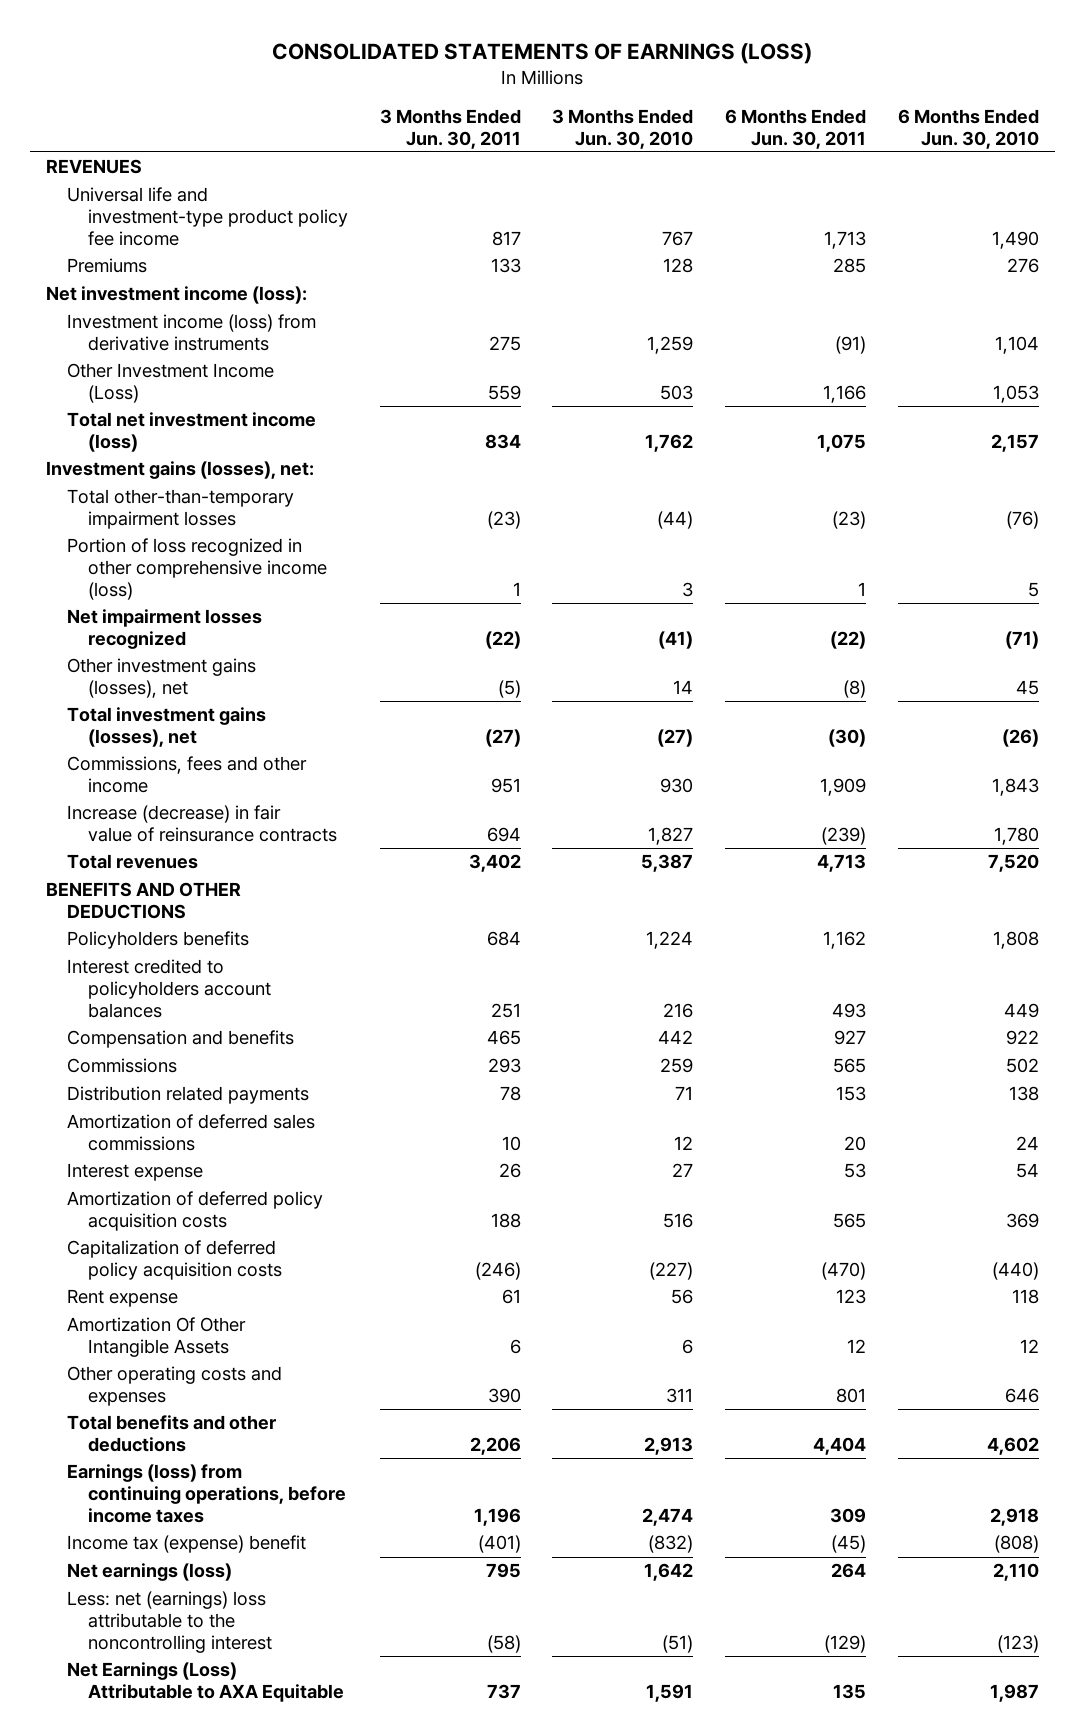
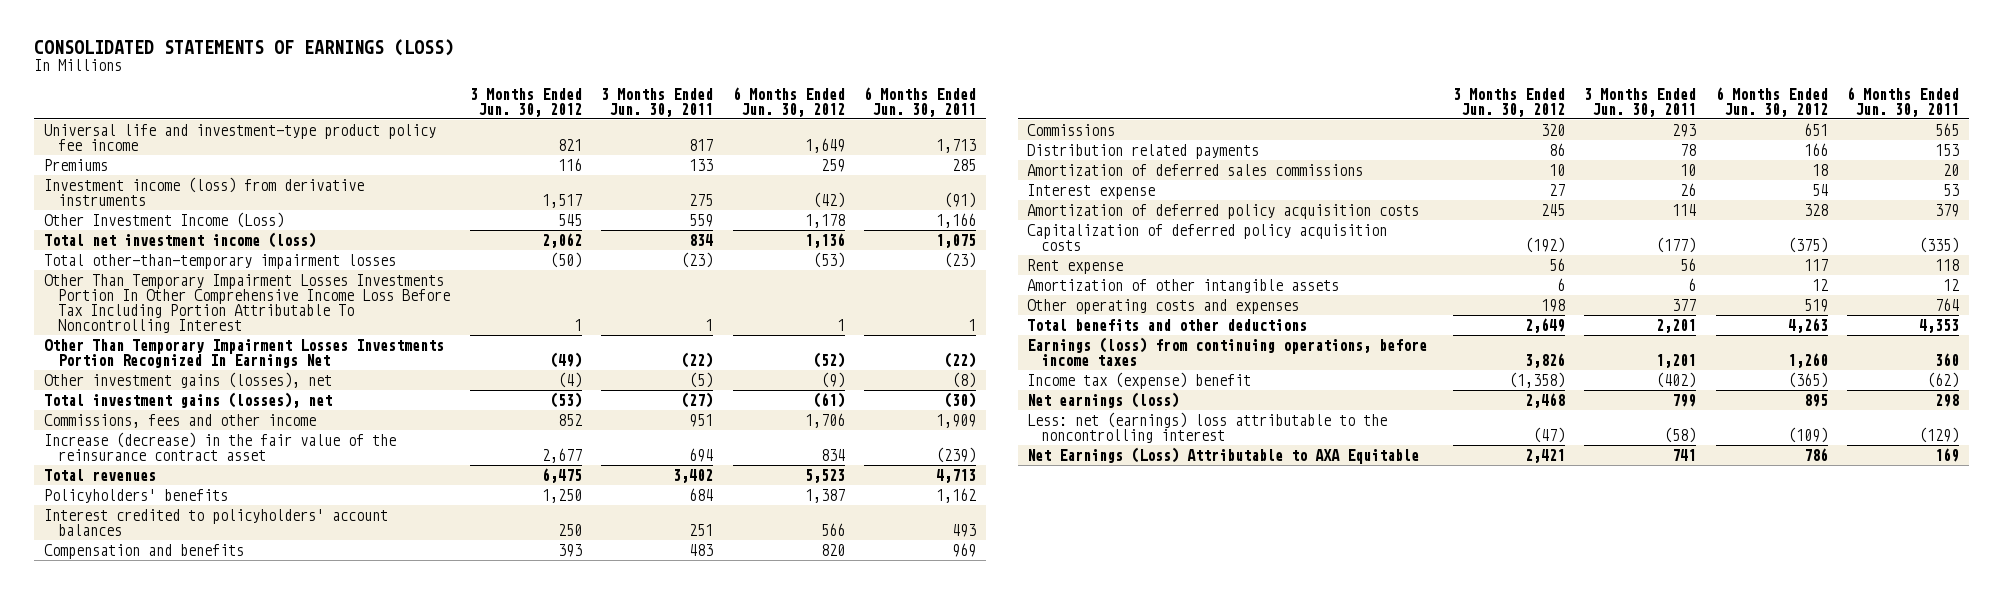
- | 3 Months Ended Jun. 30, 2011 | 3 Months Ended Jun. 30, 2010 | 6 Months Ended Jun. 30, 2011 | 6 Months Ended Jun. 30, 2010
+ | 3 Months Ended Jun. 30, 2012 | 3 Months Ended Jun. 30, 2011 | 6 Months Ended Jun. 30, 2012 | 6 Months Ended Jun. 30, 2011
- REVENUES
- Net investment income (loss):
- Investment gains (losses), net:
- Portion of loss recognized in other comprehensive income (loss) | 1 | 3 | 1 | 5
- Net impairment losses recognized | (22) | (41) | (22) | (71)
+ Other Than Temporary Impairment Losses Investments Portion In Other Comprehensive Income Loss Before Tax Including Portion Attributable To Noncontrolling Interest | 1 | 1 | 1 | 1
+ Other Than Temporary Impairment Losses Investments Portion Recognized In Earnings Net | (49) | (22) | (52) | (22)
- Increase (decrease) in fair value of reinsurance contracts | 694 | 1,827 | (239) | 1,780
+ Increase (decrease) in the fair value of the reinsurance contract asset | 2,677 | 694 | 834 | (239)
- BENEFITS AND OTHER DEDUCTIONS
- Policyholders benefits | 684 | 1,224 | 1,162 | 1,808
- Interest credited to policyholders account balances | 251 | 216 | 493 | 449
- Compensation and benefits | 465 | 442 | 927 | 922
+ Policyholders' benefits | 1,250 | 684 | 1,387 | 1,162
+ Interest credited to policyholders' account balances | 250 | 251 | 566 | 493
+ Compensation and benefits | 393 | 483 | 820 | 969
- Amortization of deferred policy acquisition costs | 188 | 516 | 565 | 369
- Capitalization of deferred policy acquisition costs | (246) | (227) | (470) | (440)
- Rent expense | 61 | 56 | 123 | 118
- Amortization Of Other Intangible Assets | 6 | 6 | 12 | 12
- Other operating costs and expenses | 390 | 311 | 801 | 646
- Total benefits and other deductions | 2,206 | 2,913 | 4,404 | 4,602
- Earnings (loss) from continuing operations, before income taxes | 1,196 | 2,474 | 309 | 2,918
- Income tax (expense) benefit | (401) | (832) | (45) | (808)
- Net earnings (loss) | 795 | 1,642 | 264 | 2,110
+ Amortization of deferred policy acquisition costs | 245 | 114 | 328 | 379
+ Capitalization of deferred policy acquisition costs | (192) | (177) | (375) | (335)
+ Rent expense | 56 | 56 | 117 | 118
+ Amortization of other intangible assets | 6 | 6 | 12 | 12
+ Other operating costs and expenses | 198 | 377 | 519 | 764
+ Total benefits and other deductions | 2,649 | 2,201 | 4,263 | 4,353
+ Earnings (loss) from continuing operations, before income taxes | 3,826 | 1,201 | 1,260 | 360
+ Income tax (expense) benefit | (1,358) | (402) | (365) | (62)
+ Net earnings (loss) | 2,468 | 799 | 895 | 298
- Net Earnings (Loss) Attributable to AXA Equitable | 737 | 1,591 | 135 | 1,987
+ Net Earnings (Loss) Attributable to AXA Equitable | 2,421 | 741 | 786 | 169

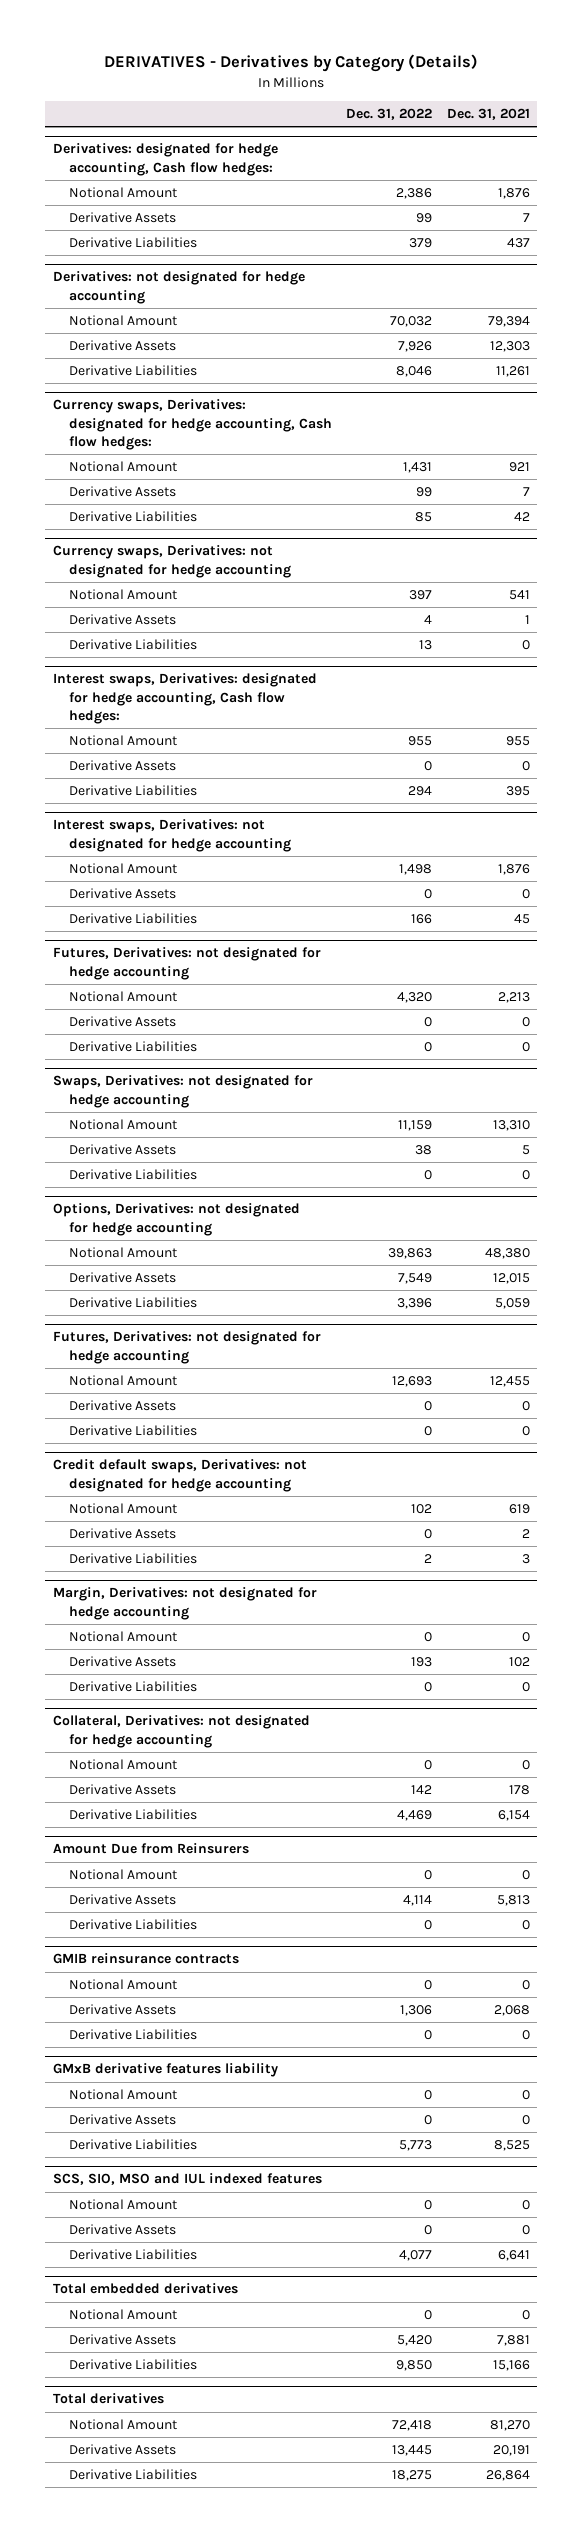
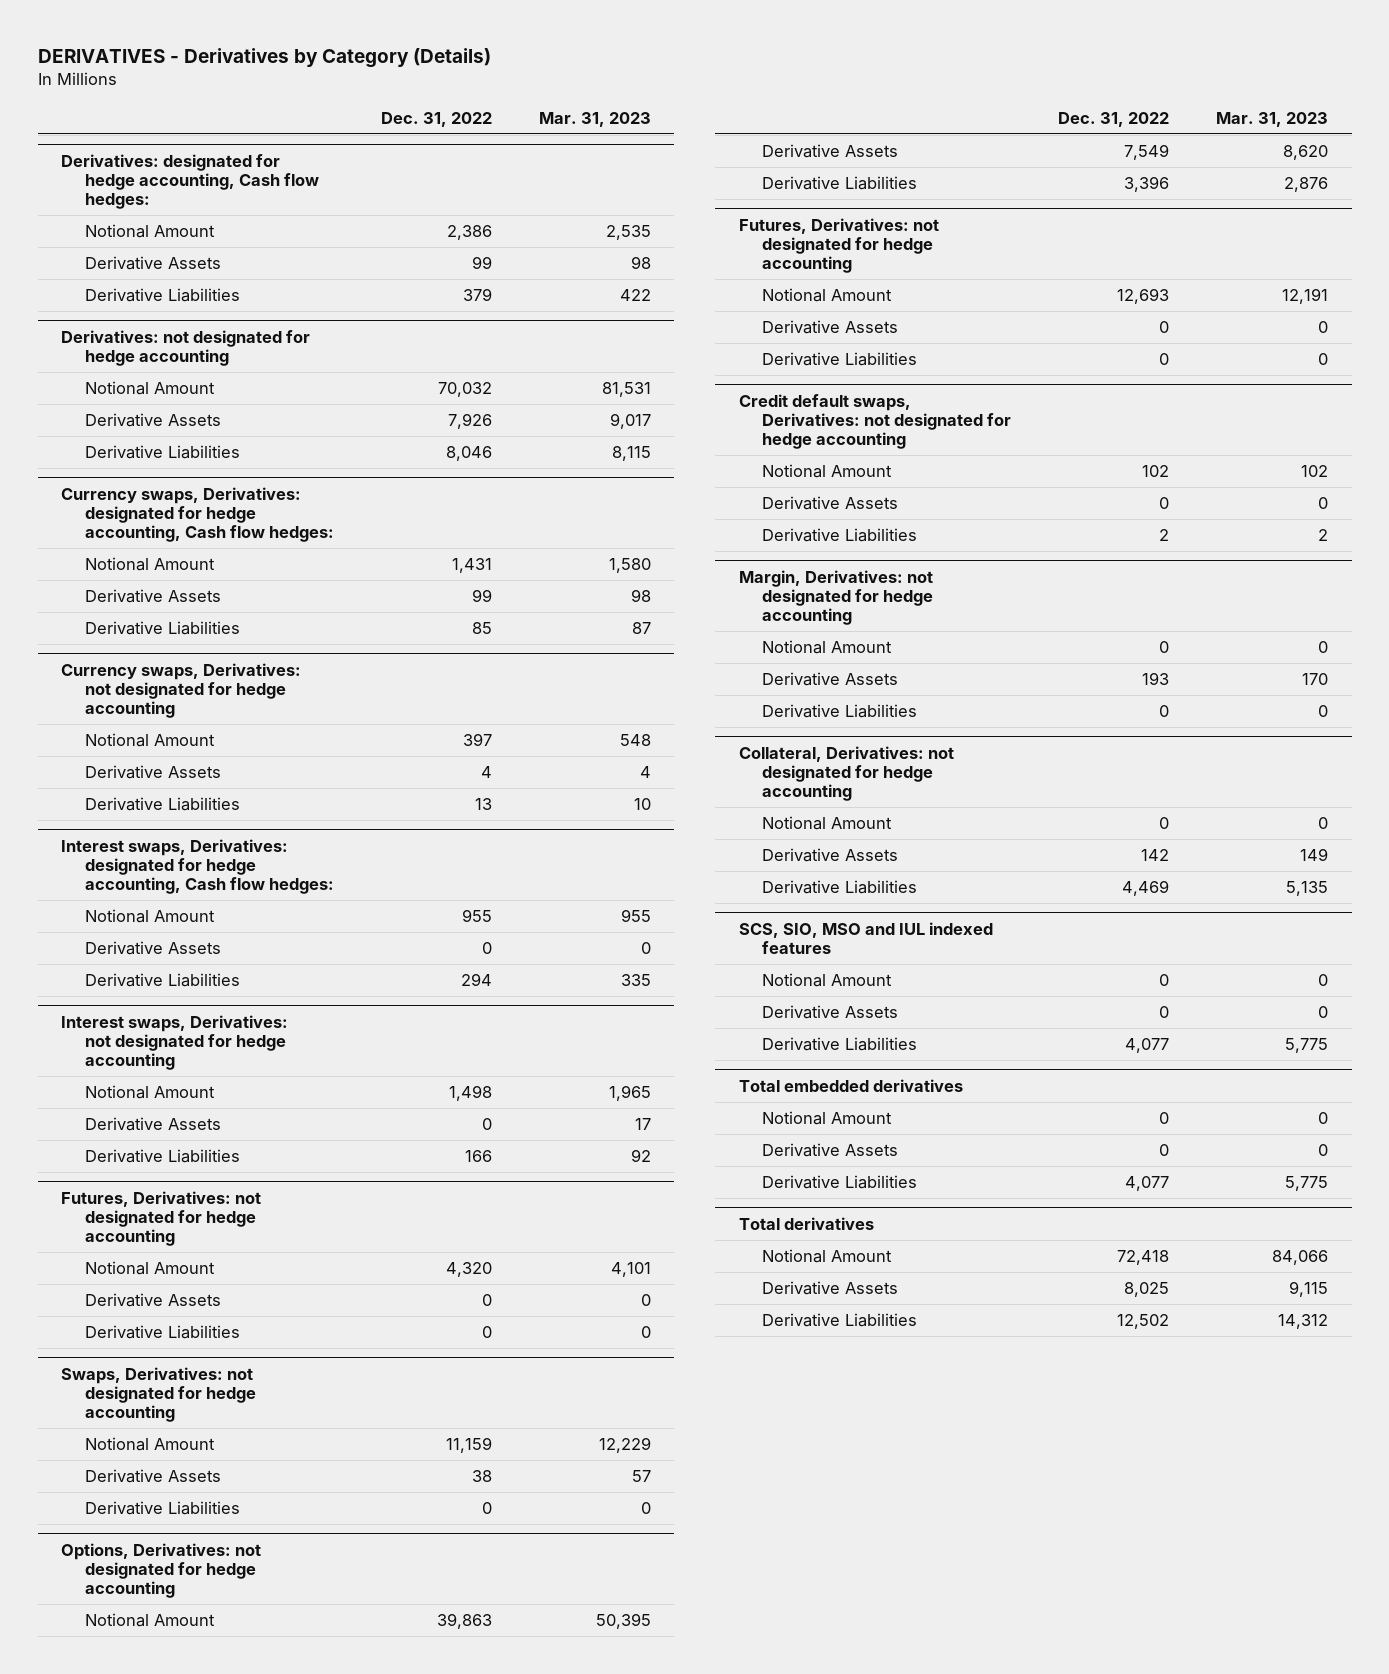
- | Dec. 31, 2022 | Dec. 31, 2021
+ | Dec. 31, 2022 | Mar. 31, 2023
- Amount Due from Reinsurers
- Notional Amount | 0 | 0
- Derivative Assets | 4,114 | 5,813
- Derivative Liabilities | 0 | 0
- GMIB reinsurance contracts
- Notional Amount | 0 | 0
- Derivative Assets | 1,306 | 2,068
- Derivative Liabilities | 0 | 0
- GMxB derivative features liability
- Notional Amount | 0 | 0
- Derivative Assets | 0 | 0
- Derivative Liabilities | 5,773 | 8,525
@ Total embedded derivatives
- Derivative Assets | 5,420 | 7,881
- Derivative Liabilities | 9,850 | 15,166
+ Derivative Assets | 0 | 0
+ Derivative Liabilities | 4,077 | 5,775
@ Total derivatives
- Derivative Assets | 13,445 | 20,191
- Derivative Liabilities | 18,275 | 26,864
+ Derivative Assets | 8,025 | 9,115
+ Derivative Liabilities | 12,502 | 14,312

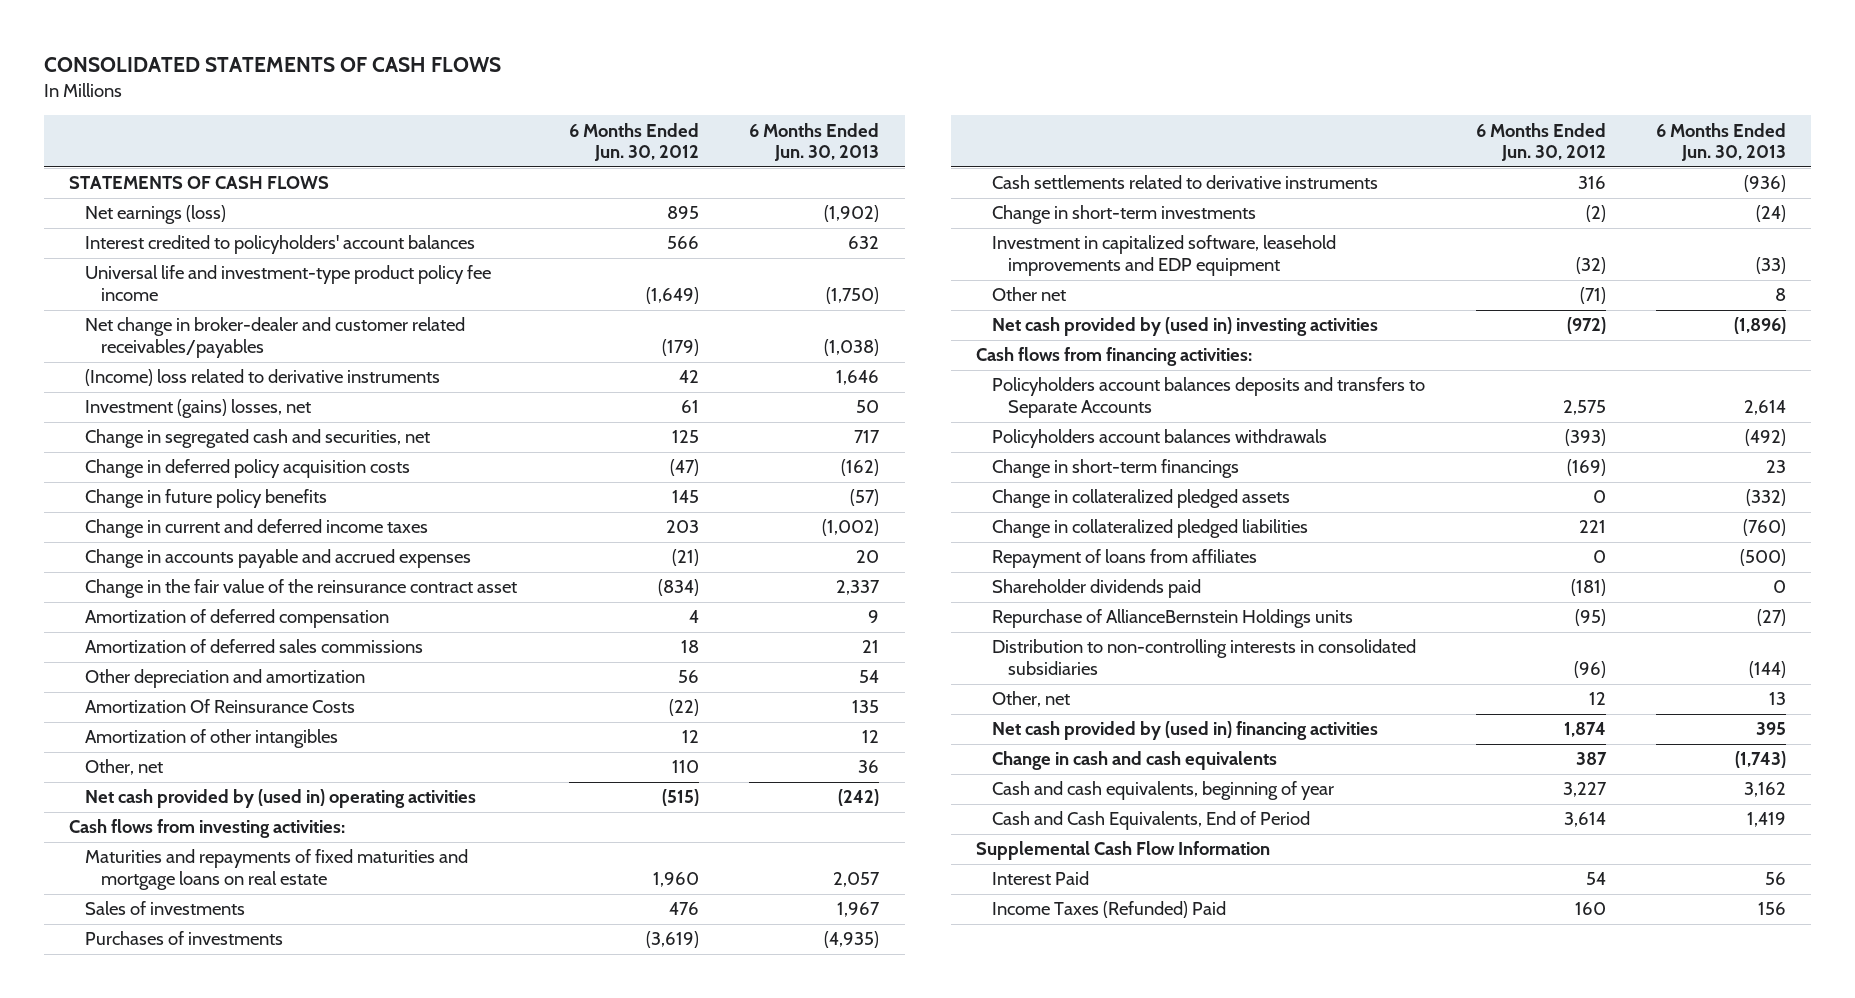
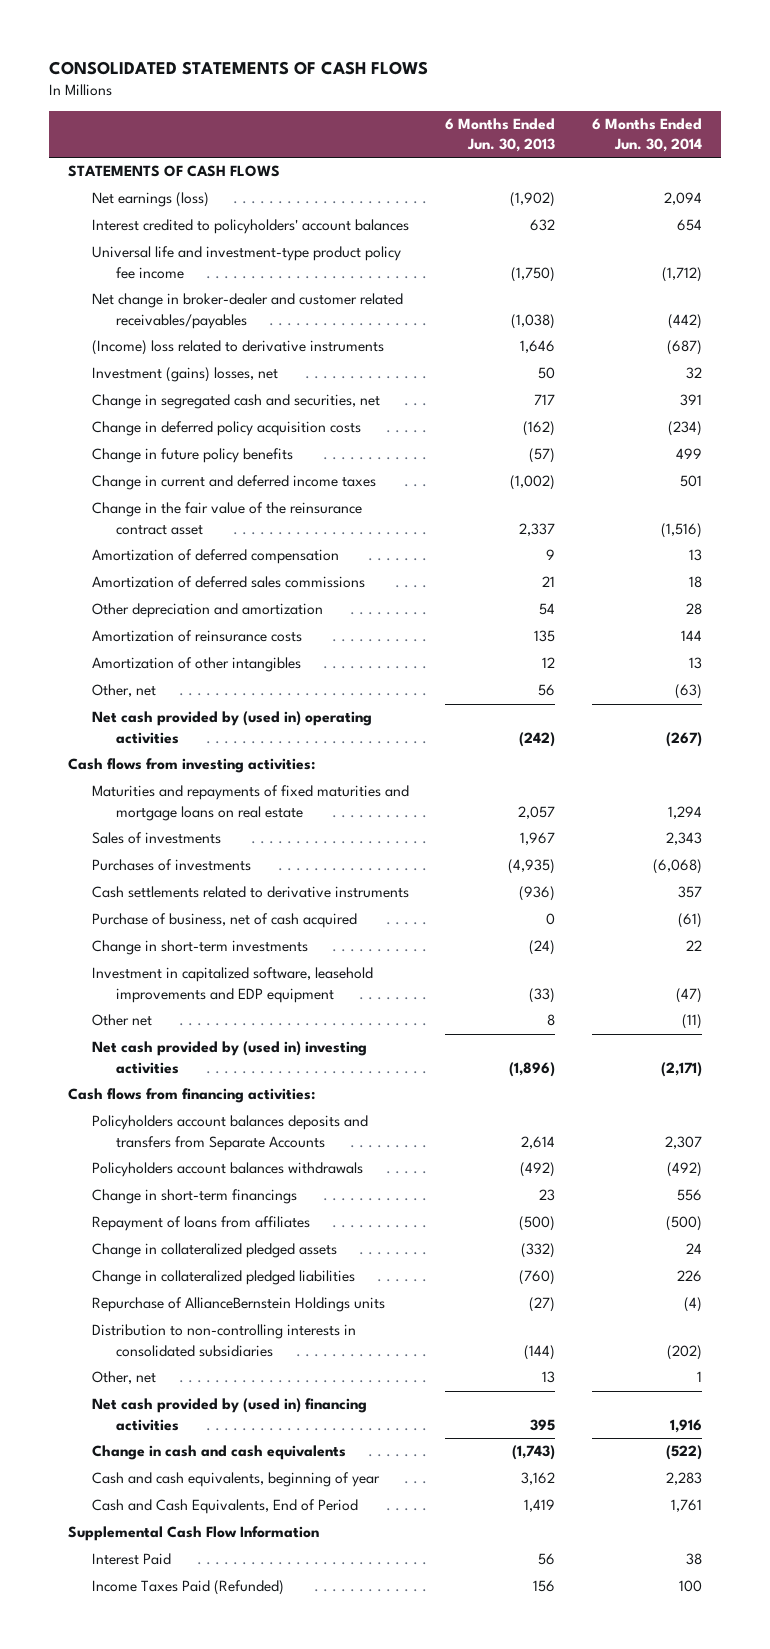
- | 6 Months Ended Jun. 30, 2012 | 6 Months Ended Jun. 30, 2013
+ | 6 Months Ended Jun. 30, 2013 | 6 Months Ended Jun. 30, 2014
- Change in accounts payable and accrued expenses | (21) | 20
- Amortization Of Reinsurance Costs | (22) | 135
+ Amortization of reinsurance costs | 135 | 144
- Other, net | 110 | 36
+ Other, net | 56 | (63)
+ Purchase of business, net of cash acquired | 0 | (61)
- Policyholders account balances deposits and transfers to Separate Accounts | 2,575 | 2,614
+ Policyholders account balances deposits and transfers from Separate Accounts | 2,614 | 2,307
moved up: Repayment of loans from affiliates | (500) | (500)
- Shareholder dividends paid | (181) | 0
- Income Taxes (Refunded) Paid | 160 | 156
+ Income Taxes Paid (Refunded) | 156 | 100

